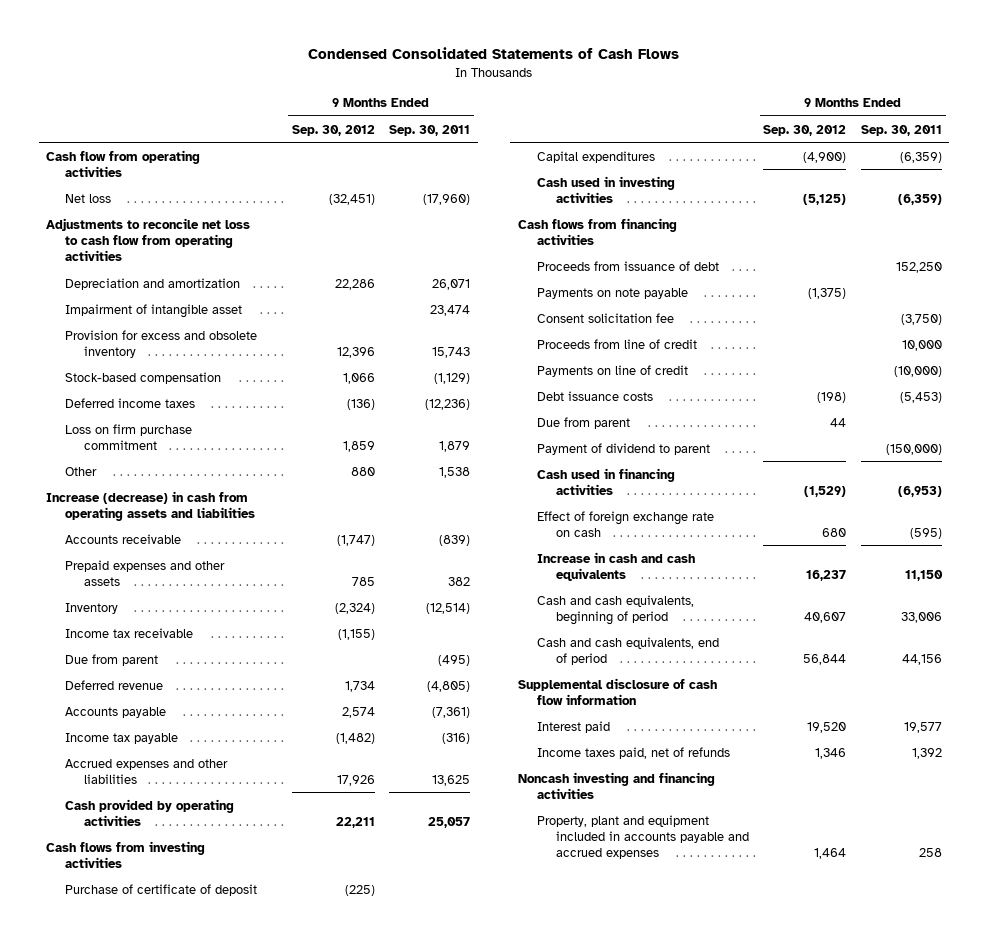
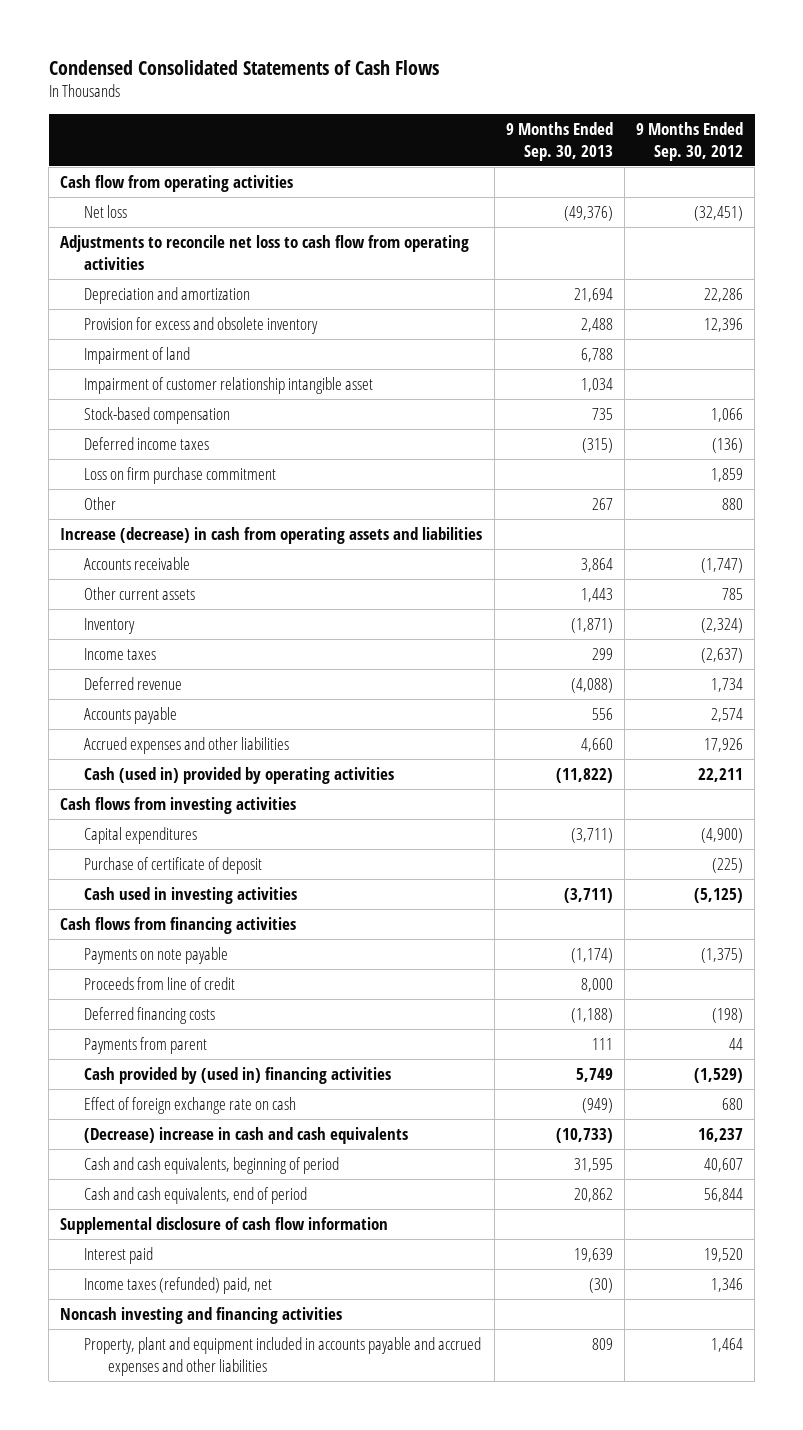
- | 9 Months Ended Sep. 30, 2012 | 9 Months Ended Sep. 30, 2011
+ | 9 Months Ended Sep. 30, 2013 | 9 Months Ended Sep. 30, 2012
- Impairment of intangible asset | | 23,474
+ Impairment of land | 6,788 |
+ Impairment of customer relationship intangible asset | 1,034 |
- Prepaid expenses and other assets | 785 | 382
+ Other current assets | 1,443 | 785
- Income tax receivable | (1,155) |
- Due from parent | | (495)
+ Income taxes | 299 | (2,637)
- Income tax payable | (1,482) | (316)
- Cash provided by operating activities | 22,211 | 25,057
+ Cash (used in) provided by operating activities | (11,822) | 22,211
moved down: Purchase of certificate of deposit | | (225)
- Proceeds from issuance of debt | | 152,250
- Consent solicitation fee | | (3,750)
- Payments on line of credit | | (10,000)
- Debt issuance costs | (198) | (5,453)
- Due from parent | 44 |
- Payment of dividend to parent | | (150,000)
- Cash used in financing activities | (1,529) | (6,953)
+ Deferred financing costs | (1,188) | (198)
+ Payments from parent | 111 | 44
+ Cash provided by (used in) financing activities | 5,749 | (1,529)
- Increase in cash and cash equivalents | 16,237 | 11,150
+ (Decrease) increase in cash and cash equivalents | (10,733) | 16,237
- Income taxes paid, net of refunds | 1,346 | 1,392
+ Income taxes (refunded) paid, net | (30) | 1,346
- Property, plant and equipment included in accounts payable and accrued expenses | 1,464 | 258
+ Property, plant and equipment included in accounts payable and accrued expenses and other liabilities | 809 | 1,464

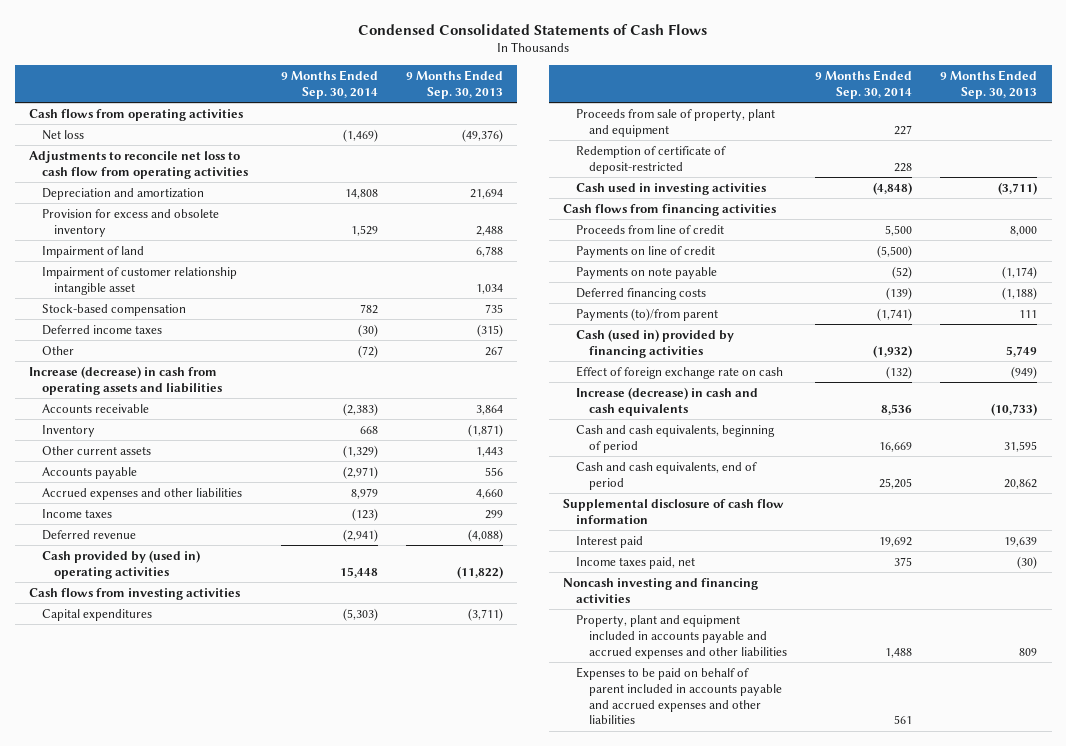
- | 9 Months Ended Sep. 30, 2013 | 9 Months Ended Sep. 30, 2012
+ | 9 Months Ended Sep. 30, 2014 | 9 Months Ended Sep. 30, 2013
- Cash flow from operating activities
+ Cash flows from operating activities
- Loss on firm purchase commitment | | 1,859
moved down: Other current assets | (1,329) | 1,443
- Cash (used in) provided by operating activities | (11,822) | 22,211
moved down: Income taxes | (123) | 299
moved down: Deferred revenue | (2,941) | (4,088)
+ Cash provided by (used in) operating activities | 15,448 | (11,822)
- Purchase of certificate of deposit | | (225)
+ Proceeds from sale of property, plant and equipment | 227 |
+ Redemption of certificate of deposit-restricted | 228 |
+ Payments on line of credit | (5,500) |
moved down: Payments on note payable | (52) | (1,174)
- Payments from parent | 111 | 44
- Cash provided by (used in) financing activities | 5,749 | (1,529)
+ Payments (to)/from parent | (1,741) | 111
+ Cash (used in) provided by financing activities | (1,932) | 5,749
- (Decrease) increase in cash and cash equivalents | (10,733) | 16,237
+ Increase (decrease) in cash and cash equivalents | 8,536 | (10,733)
- Income taxes (refunded) paid, net | (30) | 1,346
+ Income taxes paid, net | 375 | (30)
+ Expenses to be paid on behalf of parent included in accounts payable and accrued expenses and other liabilities | 561 |

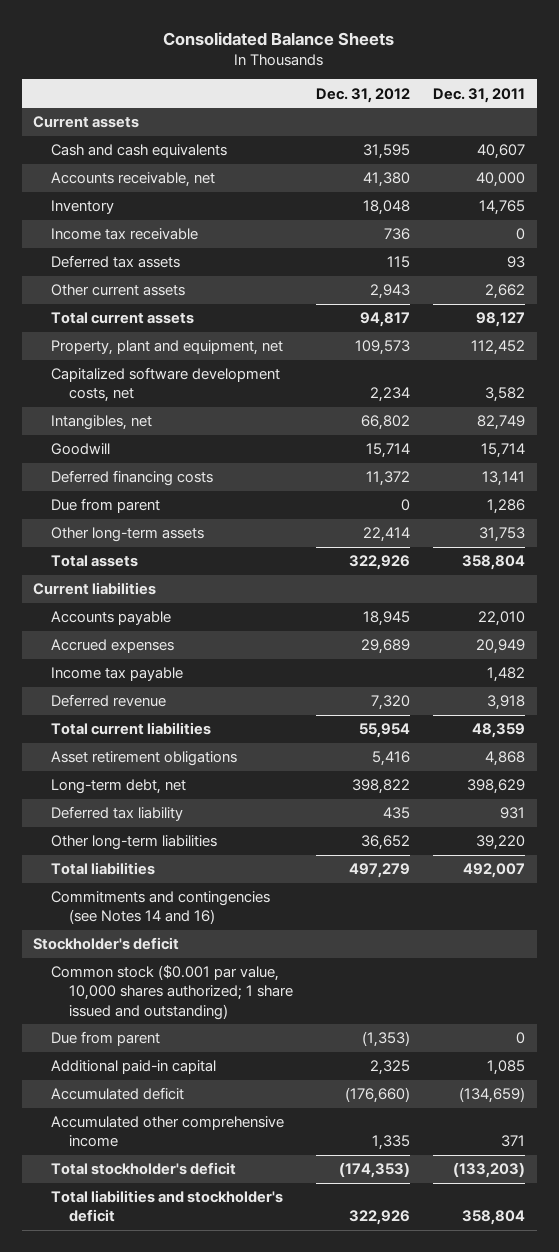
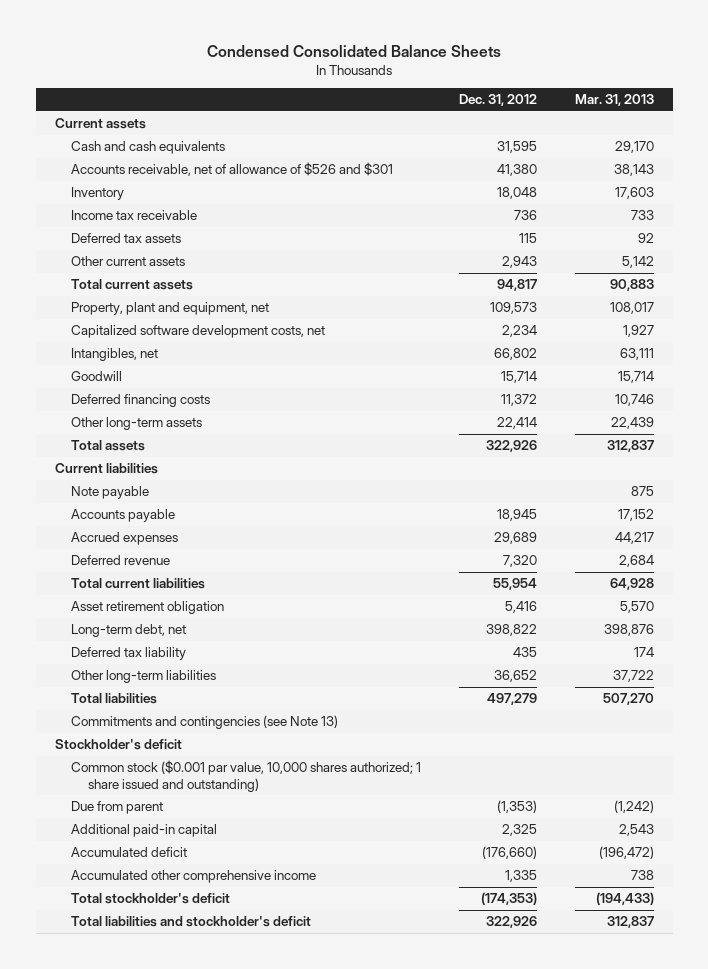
- Consolidated Balance Sheets
+ Condensed Consolidated Balance Sheets
- | Dec. 31, 2012 | Dec. 31, 2011
+ | Dec. 31, 2012 | Mar. 31, 2013
- Accounts receivable, net | 41,380 | 40,000
+ Accounts receivable, net of allowance of $526 and $301 | 41,380 | 38,143
- Due from parent | 0 | 1,286
+ Note payable | | 875
- Income tax payable | | 1,482
- Asset retirement obligations | 5,416 | 4,868
+ Asset retirement obligation | 5,416 | 5,570
- Commitments and contingencies (see Notes 14 and 16)
+ Commitments and contingencies (see Note 13)

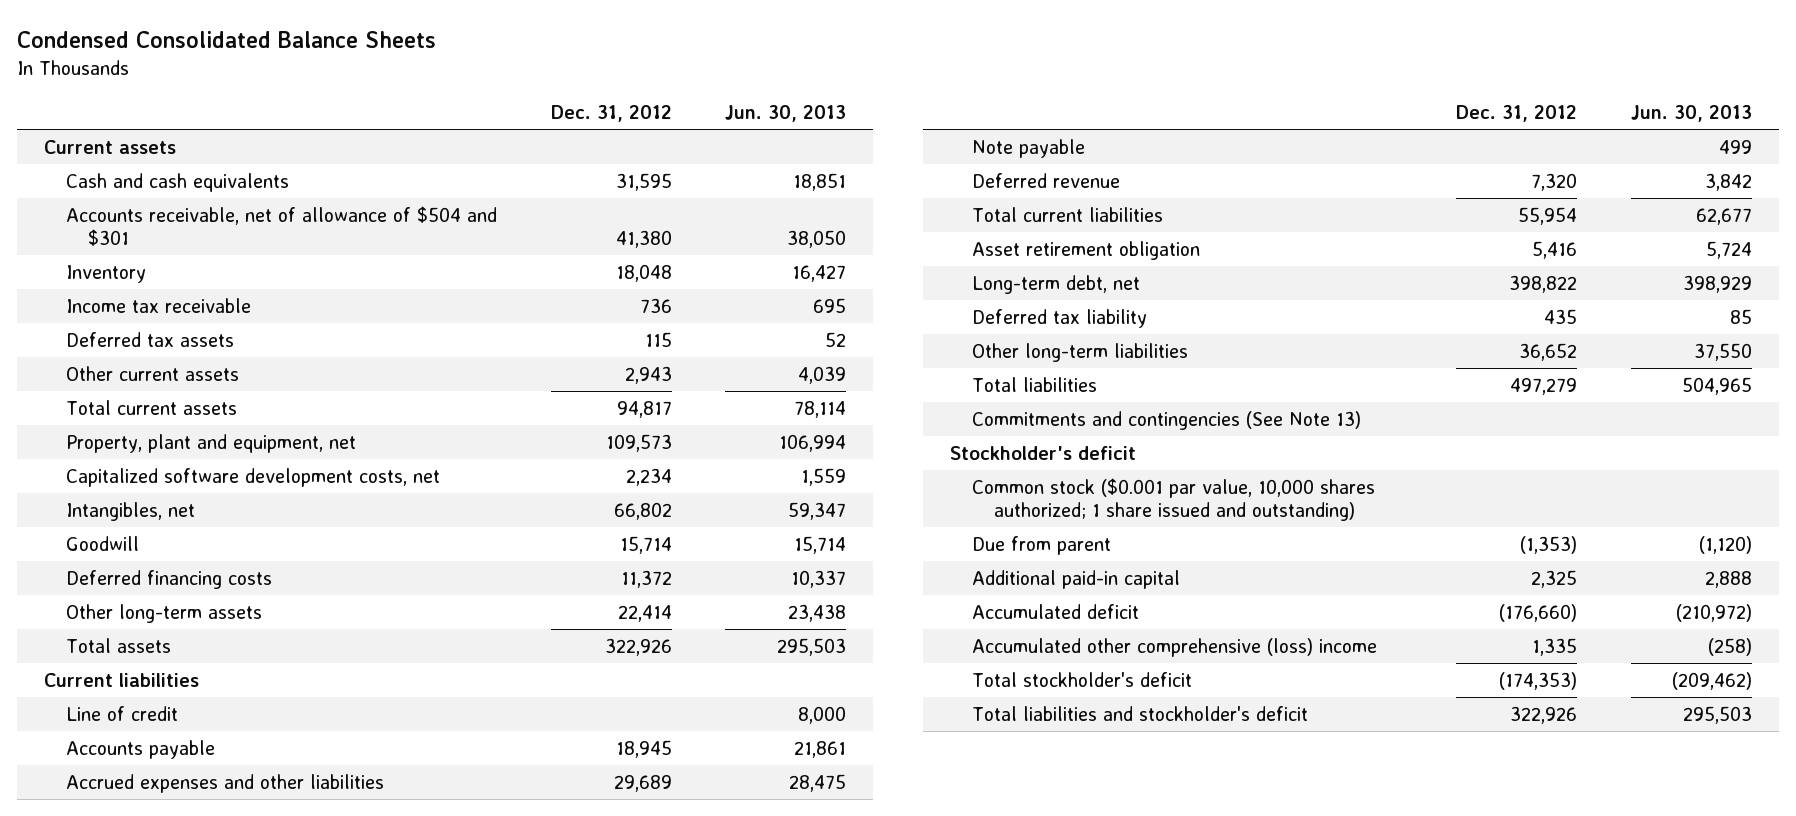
- | Dec. 31, 2012 | Mar. 31, 2013
+ | Dec. 31, 2012 | Jun. 30, 2013
- Accounts receivable, net of allowance of $526 and $301 | 41,380 | 38,143
+ Accounts receivable, net of allowance of $504 and $301 | 41,380 | 38,050
+ Line of credit | | 8,000
- Accrued expenses | 29,689 | 44,217
+ Accrued expenses and other liabilities | 29,689 | 28,475
moved down: Note payable | | 499
- Commitments and contingencies (see Note 13)
+ Commitments and contingencies (See Note 13)
- Accumulated other comprehensive income | 1,335 | 738
+ Accumulated other comprehensive (loss) income | 1,335 | (258)

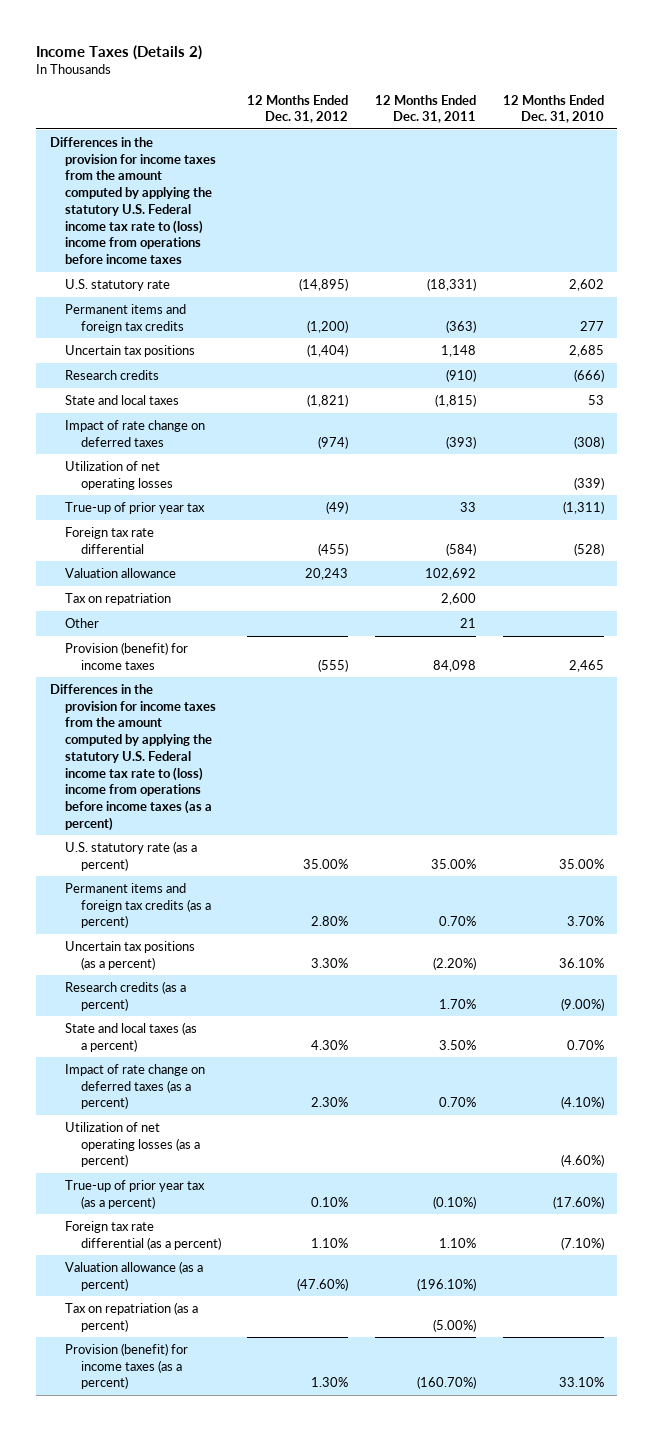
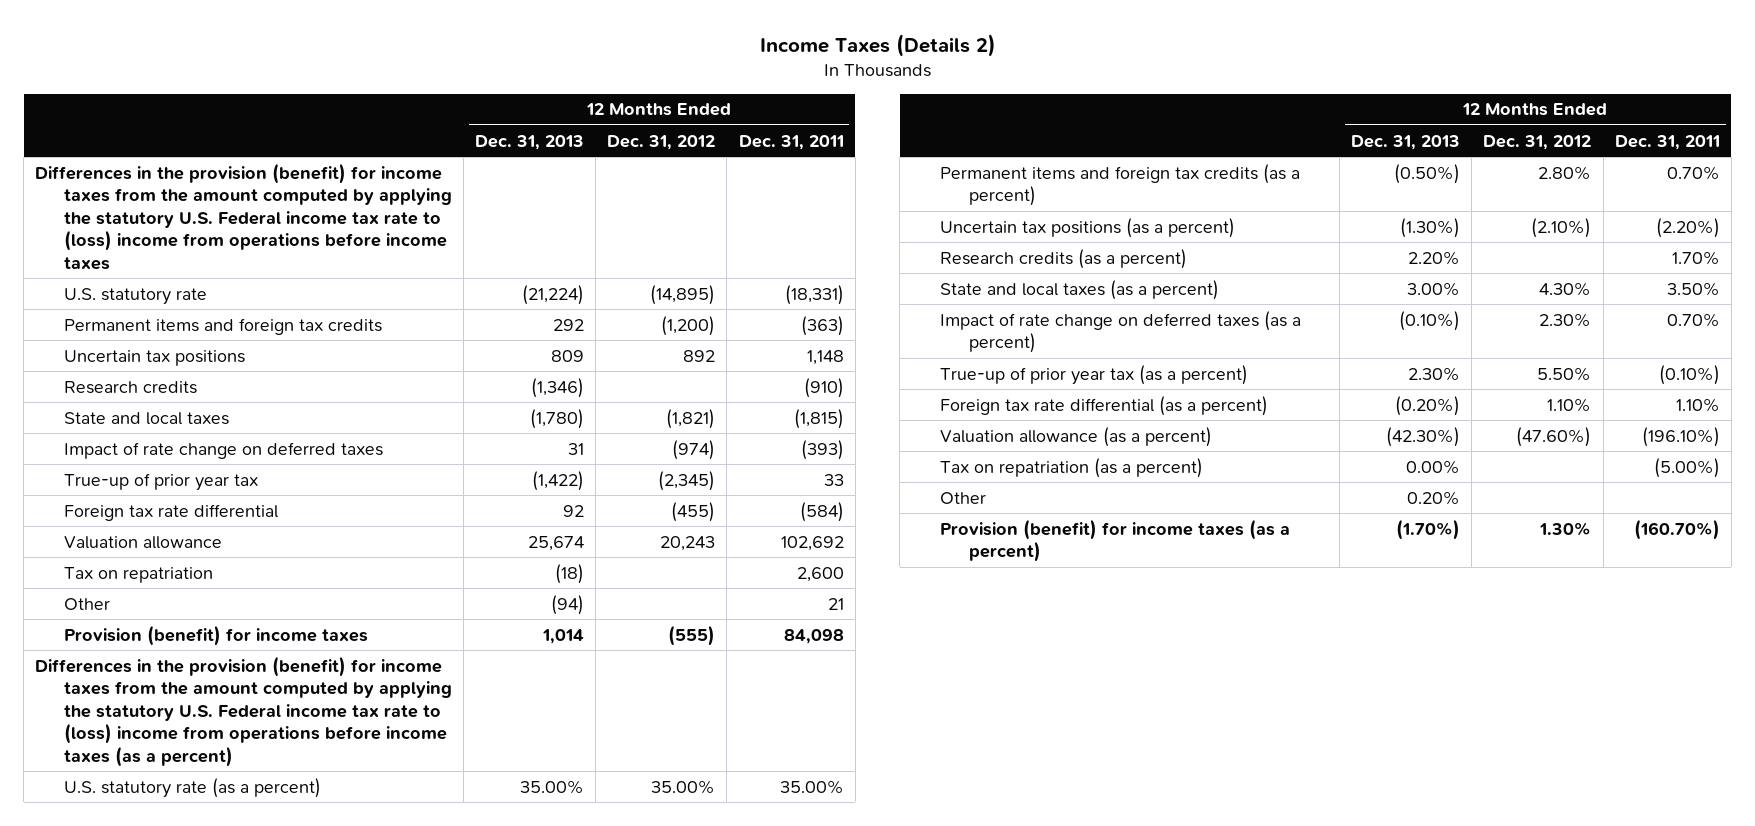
- | 12 Months Ended Dec. 31, 2012 | 12 Months Ended Dec. 31, 2011 | 12 Months Ended Dec. 31, 2010
+ | 12 Months Ended Dec. 31, 2013 | 12 Months Ended Dec. 31, 2012 | 12 Months Ended Dec. 31, 2011
- Differences in the provision for income taxes from the amount computed by applying the statutory U.S. Federal income tax rate to (loss) income from operations before income taxes
+ Differences in the provision (benefit) for income taxes from the amount computed by applying the statutory U.S. Federal income tax rate to (loss) income from operations before income taxes
- Uncertain tax positions | (1,404) | 1,148 | 2,685
+ Uncertain tax positions | 809 | 892 | 1,148
- Utilization of net operating losses | | | (339)
- True-up of prior year tax | (49) | 33 | (1,311)
+ True-up of prior year tax | (1,422) | (2,345) | 33
- Differences in the provision for income taxes from the amount computed by applying the statutory U.S. Federal income tax rate to (loss) income from operations before income taxes (as a percent)
+ Differences in the provision (benefit) for income taxes from the amount computed by applying the statutory U.S. Federal income tax rate to (loss) income from operations before income taxes (as a percent)
- Uncertain tax positions (as a percent) | 3.30% | (2.20%) | 36.10%
+ Uncertain tax positions (as a percent) | (1.30%) | (2.10%) | (2.20%)
- Utilization of net operating losses (as a percent) | | | (4.60%)
- True-up of prior year tax (as a percent) | 0.10% | (0.10%) | (17.60%)
+ True-up of prior year tax (as a percent) | 2.30% | 5.50% | (0.10%)
+ Other | 0.20% | |

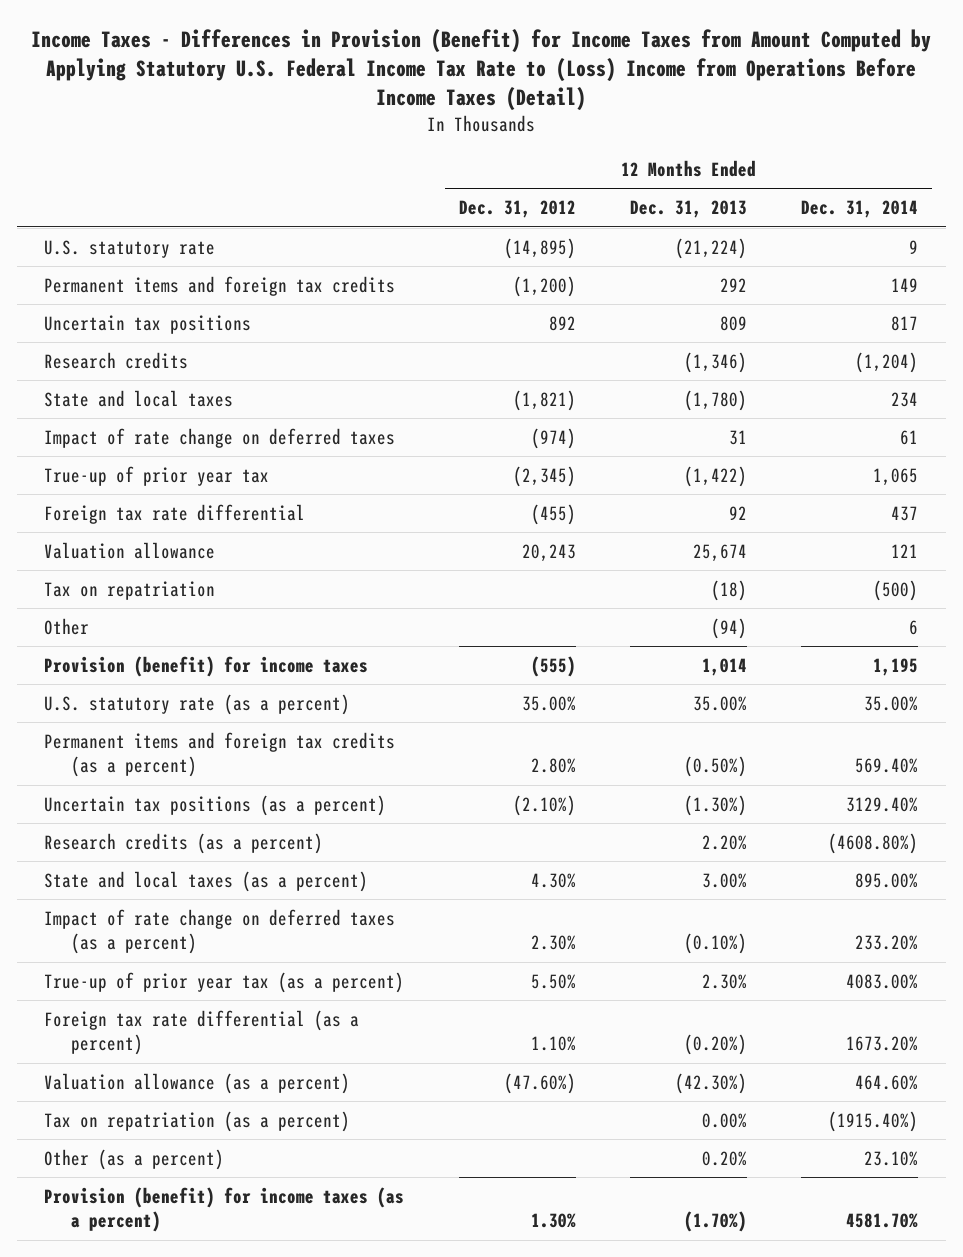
- Income Taxes (Details 2)
+ Income Taxes - Differences in Provision (Benefit) for Income Taxes from Amount Computed by Applying Statutory U.S. Federal Income Tax Rate to (Loss) Income from Operations Before Income Taxes (Detail)
- | 12 Months Ended Dec. 31, 2013 | 12 Months Ended Dec. 31, 2012 | 12 Months Ended Dec. 31, 2011
+ | 12 Months Ended Dec. 31, 2012 | 12 Months Ended Dec. 31, 2013 | 12 Months Ended Dec. 31, 2014
- Differences in the provision (benefit) for income taxes from the amount computed by applying the statutory U.S. Federal income tax rate to (loss) income from operations before income taxes
- Differences in the provision (benefit) for income taxes from the amount computed by applying the statutory U.S. Federal income tax rate to (loss) income from operations before income taxes (as a percent)
- Other | 0.20% | |
+ Other (as a percent) | | 0.20% | 23.10%

